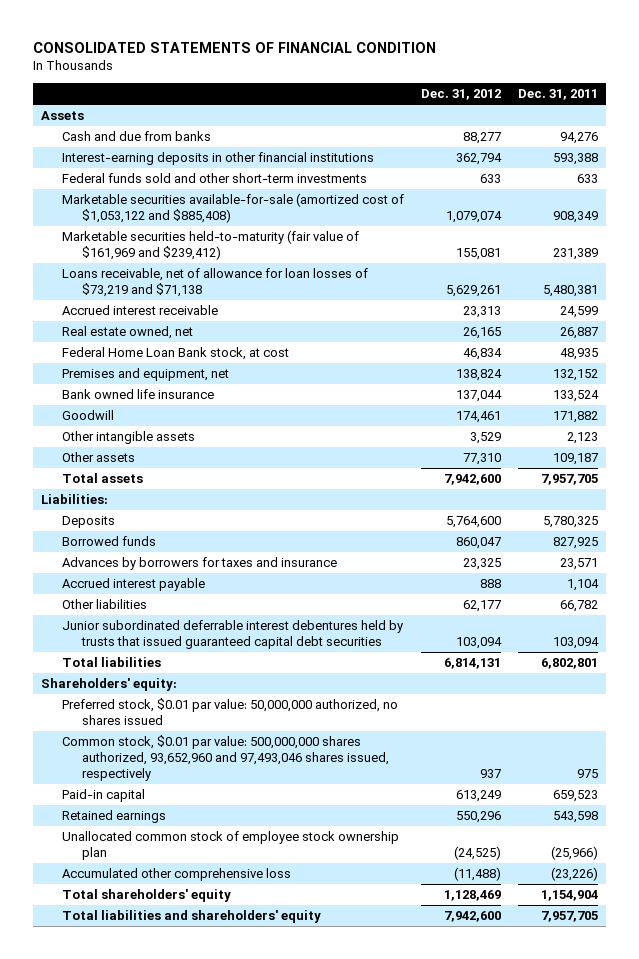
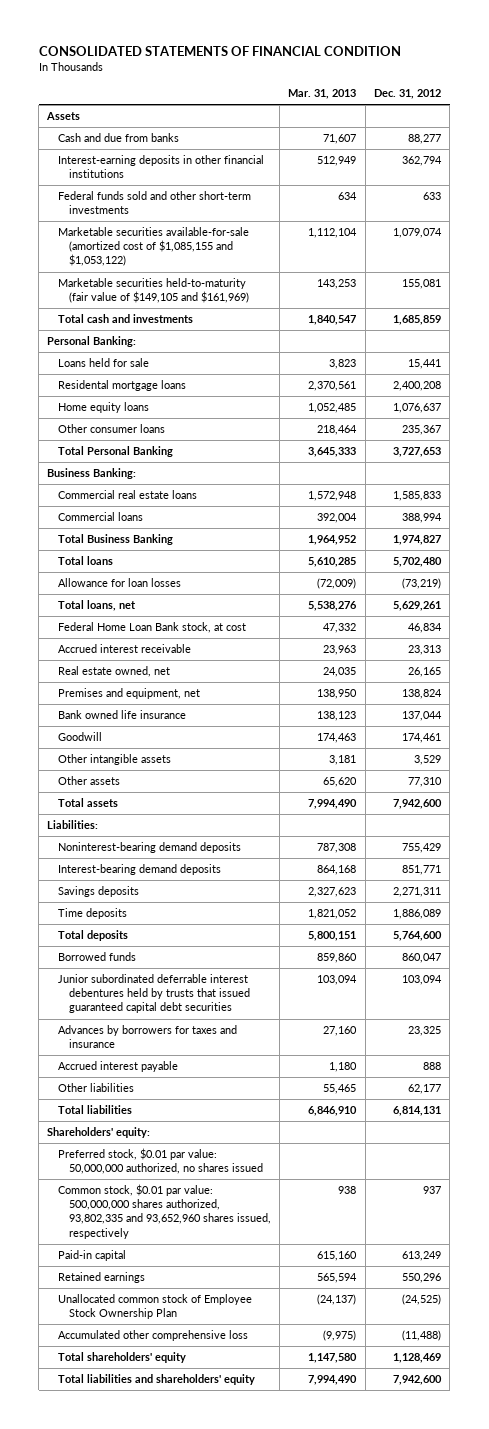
- | Dec. 31, 2012 | Dec. 31, 2011
+ | Mar. 31, 2013 | Dec. 31, 2012
- Marketable securities available-for-sale (amortized cost of $1,053,122 and $885,408) | 1,079,074 | 908,349
- Marketable securities held-to-maturity (fair value of $161,969 and $239,412) | 155,081 | 231,389
- Loans receivable, net of allowance for loan losses of $73,219 and $71,138 | 5,629,261 | 5,480,381
+ Marketable securities available-for-sale (amortized cost of $1,085,155 and $1,053,122) | 1,112,104 | 1,079,074
+ Marketable securities held-to-maturity (fair value of $149,105 and $161,969) | 143,253 | 155,081
+ Total cash and investments | 1,840,547 | 1,685,859
+ Personal Banking:
+ Loans held for sale | 3,823 | 15,441
+ Residental mortgage loans | 2,370,561 | 2,400,208
+ Home equity loans | 1,052,485 | 1,076,637
+ Other consumer loans | 218,464 | 235,367
+ Total Personal Banking | 3,645,333 | 3,727,653
+ Business Banking:
+ Commercial real estate loans | 1,572,948 | 1,585,833
+ Commercial loans | 392,004 | 388,994
+ Total Business Banking | 1,964,952 | 1,974,827
+ Total loans | 5,610,285 | 5,702,480
+ Allowance for loan losses | (72,009) | (73,219)
+ Total loans, net | 5,538,276 | 5,629,261
moved up: Federal Home Loan Bank stock, at cost | 47,332 | 46,834
- Deposits | 5,764,600 | 5,780,325
+ Noninterest-bearing demand deposits | 787,308 | 755,429
+ Interest-bearing demand deposits | 864,168 | 851,771
+ Savings deposits | 2,327,623 | 2,271,311
+ Time deposits | 1,821,052 | 1,886,089
+ Total deposits | 5,800,151 | 5,764,600
moved up: Junior subordinated deferrable interest debentures held by trusts that issued guaranteed capital debt securities | 103,094 | 103,094
- Common stock, $0.01 par value: 500,000,000 shares authorized, 93,652,960 and 97,493,046 shares issued, respectively | 937 | 975
+ Common stock, $0.01 par value: 500,000,000 shares authorized, 93,802,335 and 93,652,960 shares issued, respectively | 938 | 937
- Unallocated common stock of employee stock ownership plan | (24,525) | (25,966)
+ Unallocated common stock of Employee Stock Ownership Plan | (24,137) | (24,525)

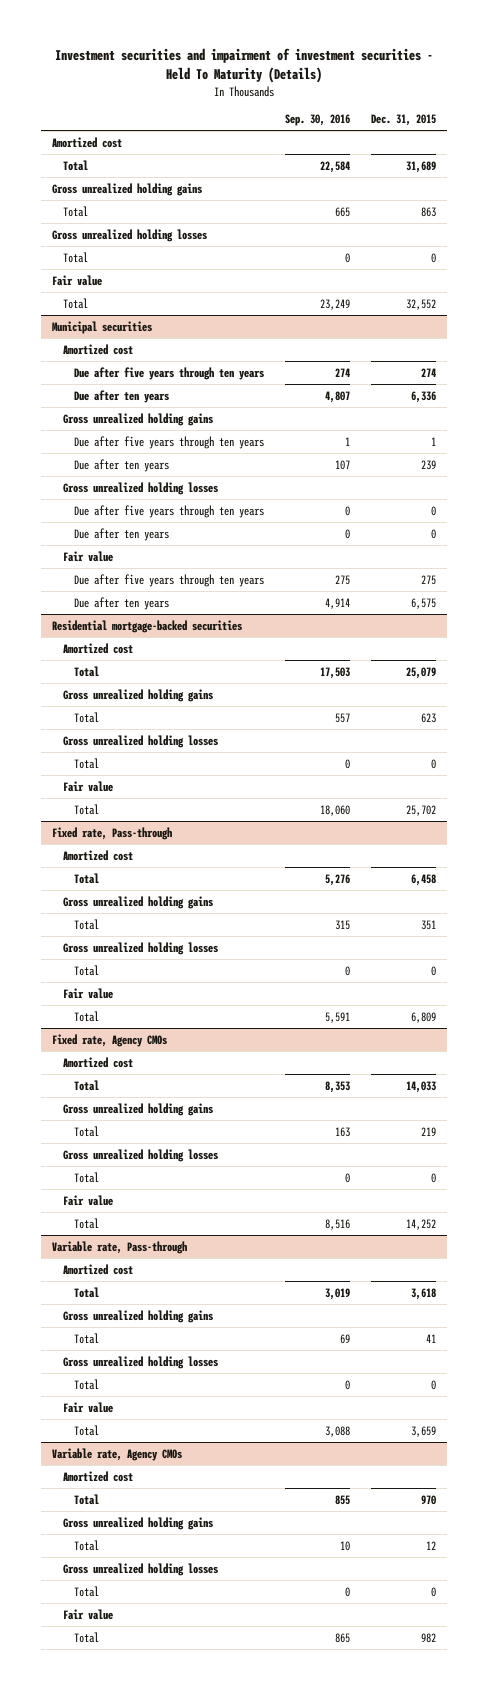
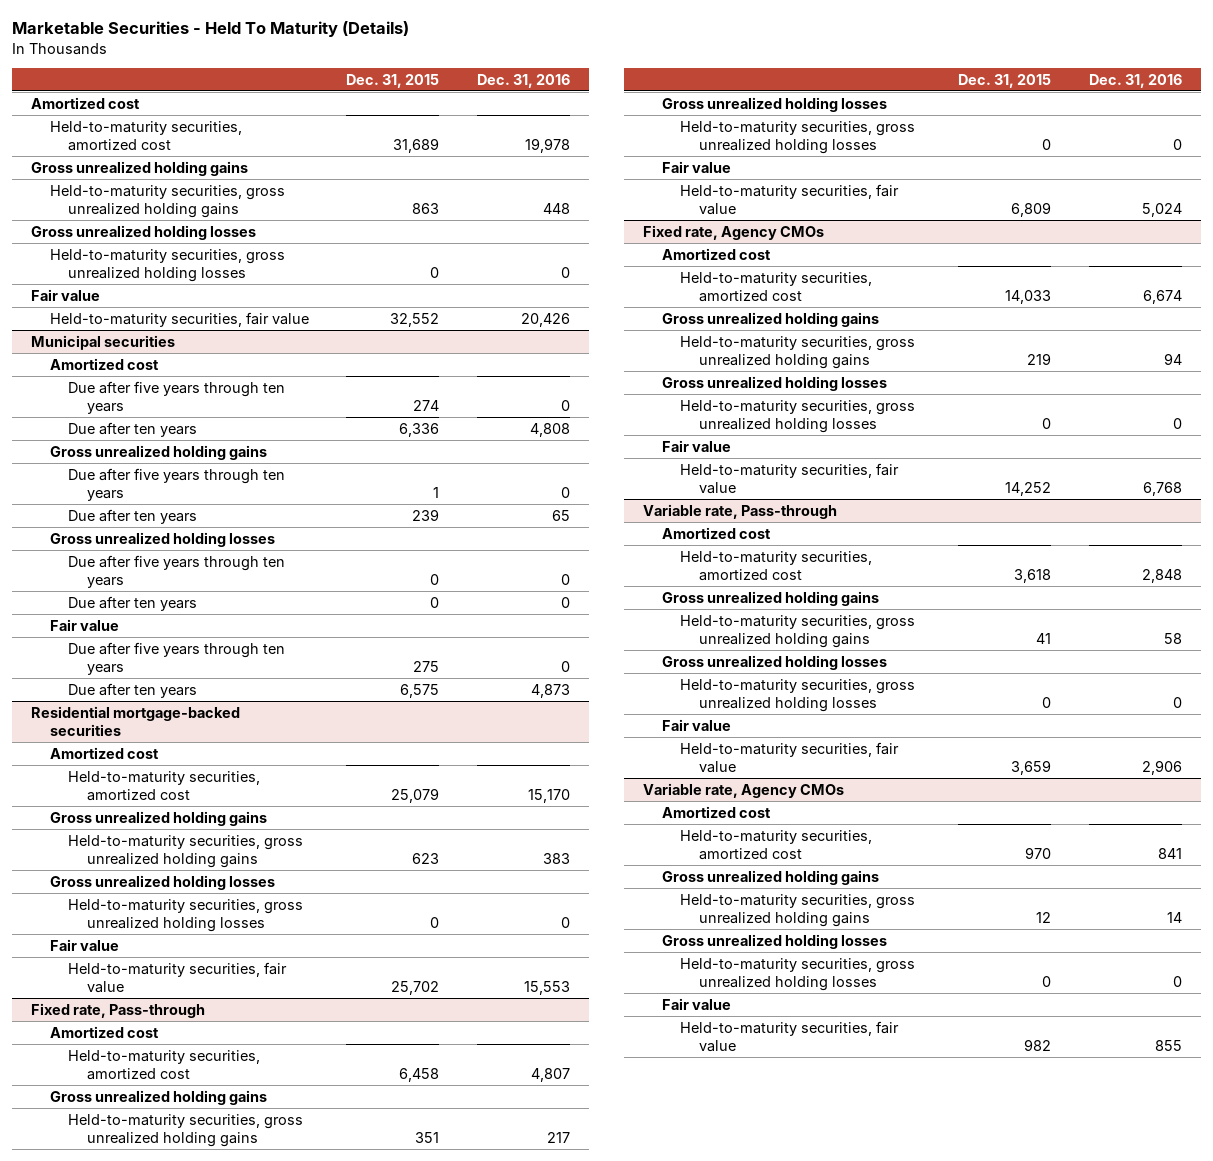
- Investment securities and impairment of investment securities - Held To Maturity (Details)
+ Marketable Securities - Held To Maturity (Details)
- | Sep. 30, 2016 | Dec. 31, 2015
+ | Dec. 31, 2015 | Dec. 31, 2016
- Total | 22,584 | 31,689
+ Held-to-maturity securities, amortized cost | 31,689 | 19,978
- Total | 665 | 863
+ Held-to-maturity securities, gross unrealized holding gains | 863 | 448
- Total | 0 | 0
+ Held-to-maturity securities, gross unrealized holding losses | 0 | 0
- Total | 23,249 | 32,552
+ Held-to-maturity securities, fair value | 32,552 | 20,426
@ Residential mortgage-backed securities
- Total | 17,503 | 25,079
+ Held-to-maturity securities, amortized cost | 25,079 | 15,170
- Total | 557 | 623
+ Held-to-maturity securities, gross unrealized holding gains | 623 | 383
- Total | 0 | 0
+ Held-to-maturity securities, gross unrealized holding losses | 0 | 0
- Total | 18,060 | 25,702
+ Held-to-maturity securities, fair value | 25,702 | 15,553
@ Fixed rate, Pass-through
- Total | 5,276 | 6,458
+ Held-to-maturity securities, amortized cost | 6,458 | 4,807
- Total | 315 | 351
+ Held-to-maturity securities, gross unrealized holding gains | 351 | 217
- Total | 0 | 0
+ Held-to-maturity securities, gross unrealized holding losses | 0 | 0
- Total | 5,591 | 6,809
+ Held-to-maturity securities, fair value | 6,809 | 5,024
@ Fixed rate, Agency CMOs
- Total | 8,353 | 14,033
+ Held-to-maturity securities, amortized cost | 14,033 | 6,674
- Total | 163 | 219
+ Held-to-maturity securities, gross unrealized holding gains | 219 | 94
- Total | 0 | 0
+ Held-to-maturity securities, gross unrealized holding losses | 0 | 0
- Total | 8,516 | 14,252
+ Held-to-maturity securities, fair value | 14,252 | 6,768
@ Variable rate, Pass-through
- Total | 3,019 | 3,618
+ Held-to-maturity securities, amortized cost | 3,618 | 2,848
- Total | 69 | 41
+ Held-to-maturity securities, gross unrealized holding gains | 41 | 58
- Total | 0 | 0
+ Held-to-maturity securities, gross unrealized holding losses | 0 | 0
- Total | 3,088 | 3,659
+ Held-to-maturity securities, fair value | 3,659 | 2,906
@ Variable rate, Agency CMOs
- Total | 855 | 970
+ Held-to-maturity securities, amortized cost | 970 | 841
- Total | 10 | 12
+ Held-to-maturity securities, gross unrealized holding gains | 12 | 14
- Total | 0 | 0
+ Held-to-maturity securities, gross unrealized holding losses | 0 | 0
- Total | 865 | 982
+ Held-to-maturity securities, fair value | 982 | 855

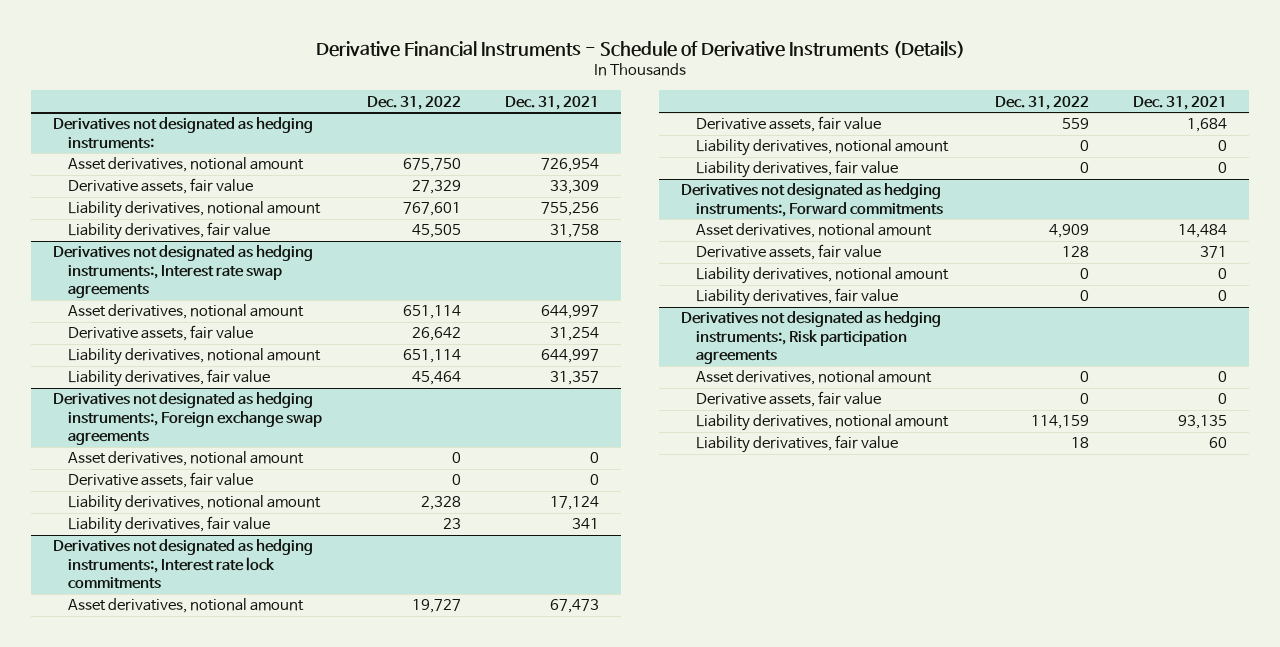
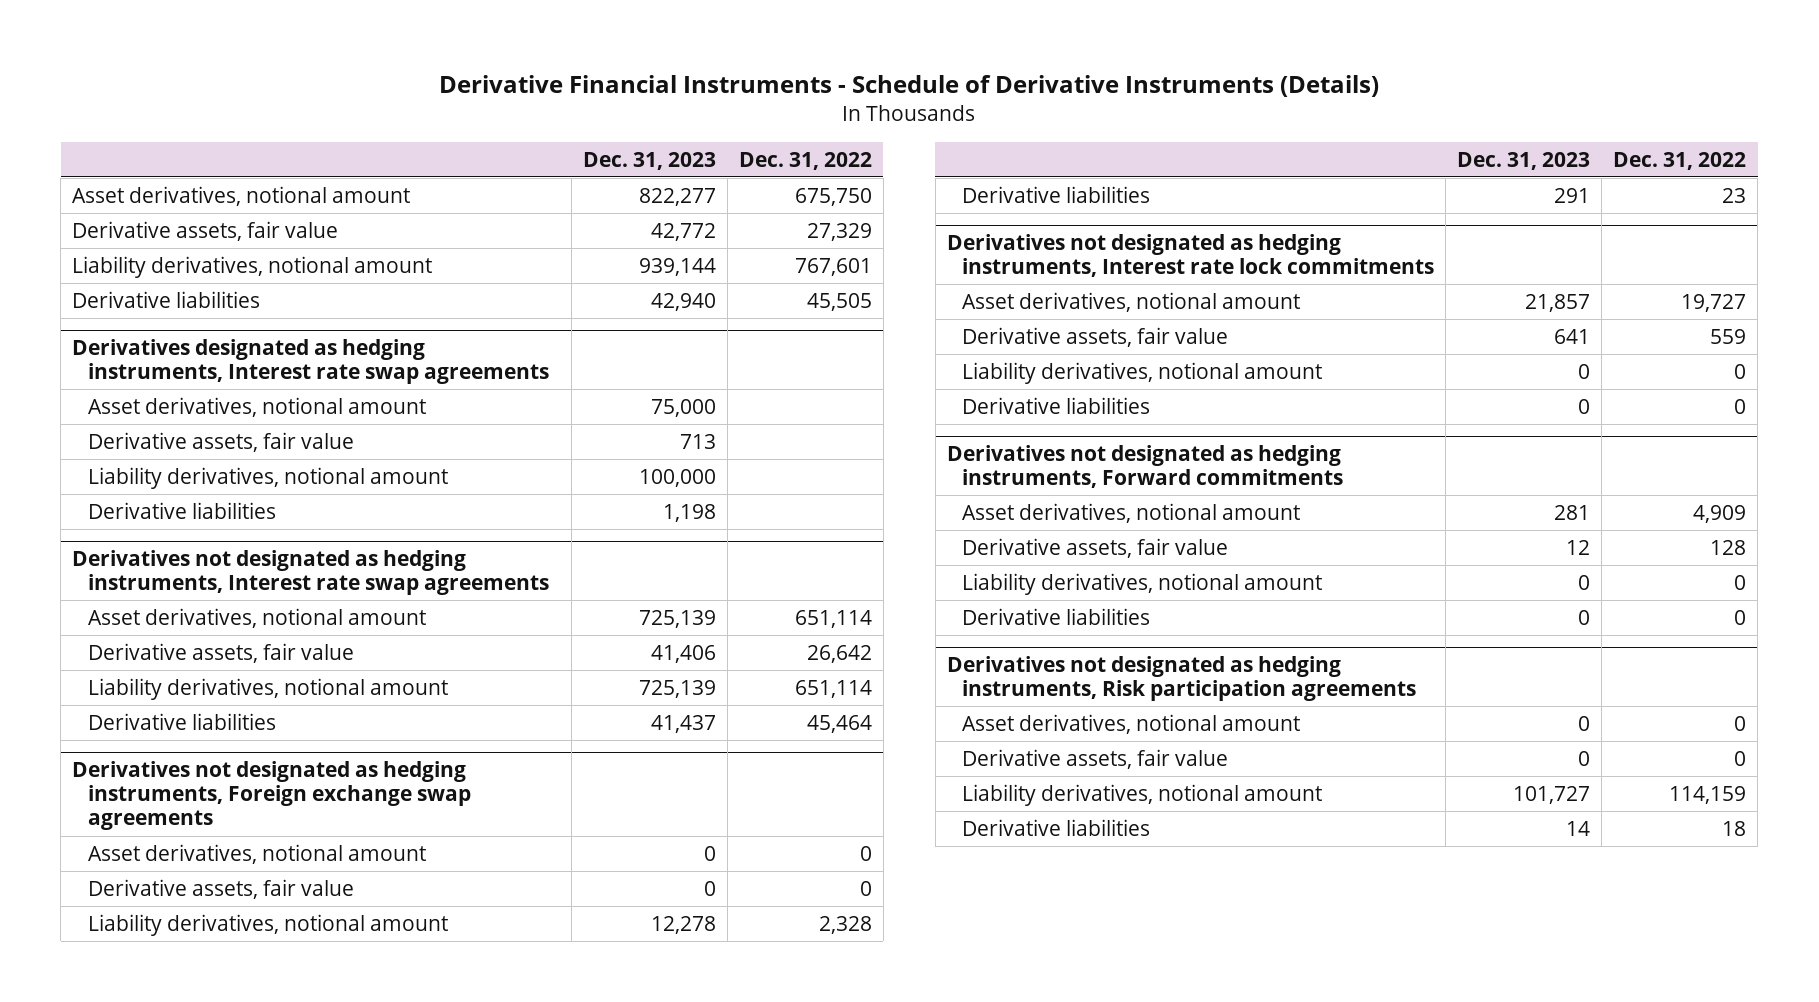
- | Dec. 31, 2022 | Dec. 31, 2021
+ | Dec. 31, 2023 | Dec. 31, 2022
- Derivatives not designated as hedging instruments:
- Liability derivatives, fair value | 45,505 | 31,758
- Derivatives not designated as hedging instruments:, Interest rate swap agreements
+ Derivative liabilities | 42,940 | 45,505
+ Derivatives designated as hedging instruments, Interest rate swap agreements
+ Asset derivatives, notional amount | 75,000 |
+ Derivative assets, fair value | 713 |
+ Liability derivatives, notional amount | 100,000 |
+ Derivative liabilities | 1,198 |
+ Derivatives not designated as hedging instruments, Interest rate swap agreements
- Liability derivatives, fair value | 45,464 | 31,357
- Derivatives not designated as hedging instruments:, Foreign exchange swap agreements
+ Derivative liabilities | 41,437 | 45,464
+ Derivatives not designated as hedging instruments, Foreign exchange swap agreements
- Liability derivatives, fair value | 23 | 341
- Derivatives not designated as hedging instruments:, Interest rate lock commitments
+ Derivative liabilities | 291 | 23
+ Derivatives not designated as hedging instruments, Interest rate lock commitments
- Liability derivatives, fair value | 0 | 0
- Derivatives not designated as hedging instruments:, Forward commitments
+ Derivative liabilities | 0 | 0
+ Derivatives not designated as hedging instruments, Forward commitments
- Liability derivatives, fair value | 0 | 0
- Derivatives not designated as hedging instruments:, Risk participation agreements
+ Derivative liabilities | 0 | 0
+ Derivatives not designated as hedging instruments, Risk participation agreements
- Liability derivatives, fair value | 18 | 60
+ Derivative liabilities | 14 | 18

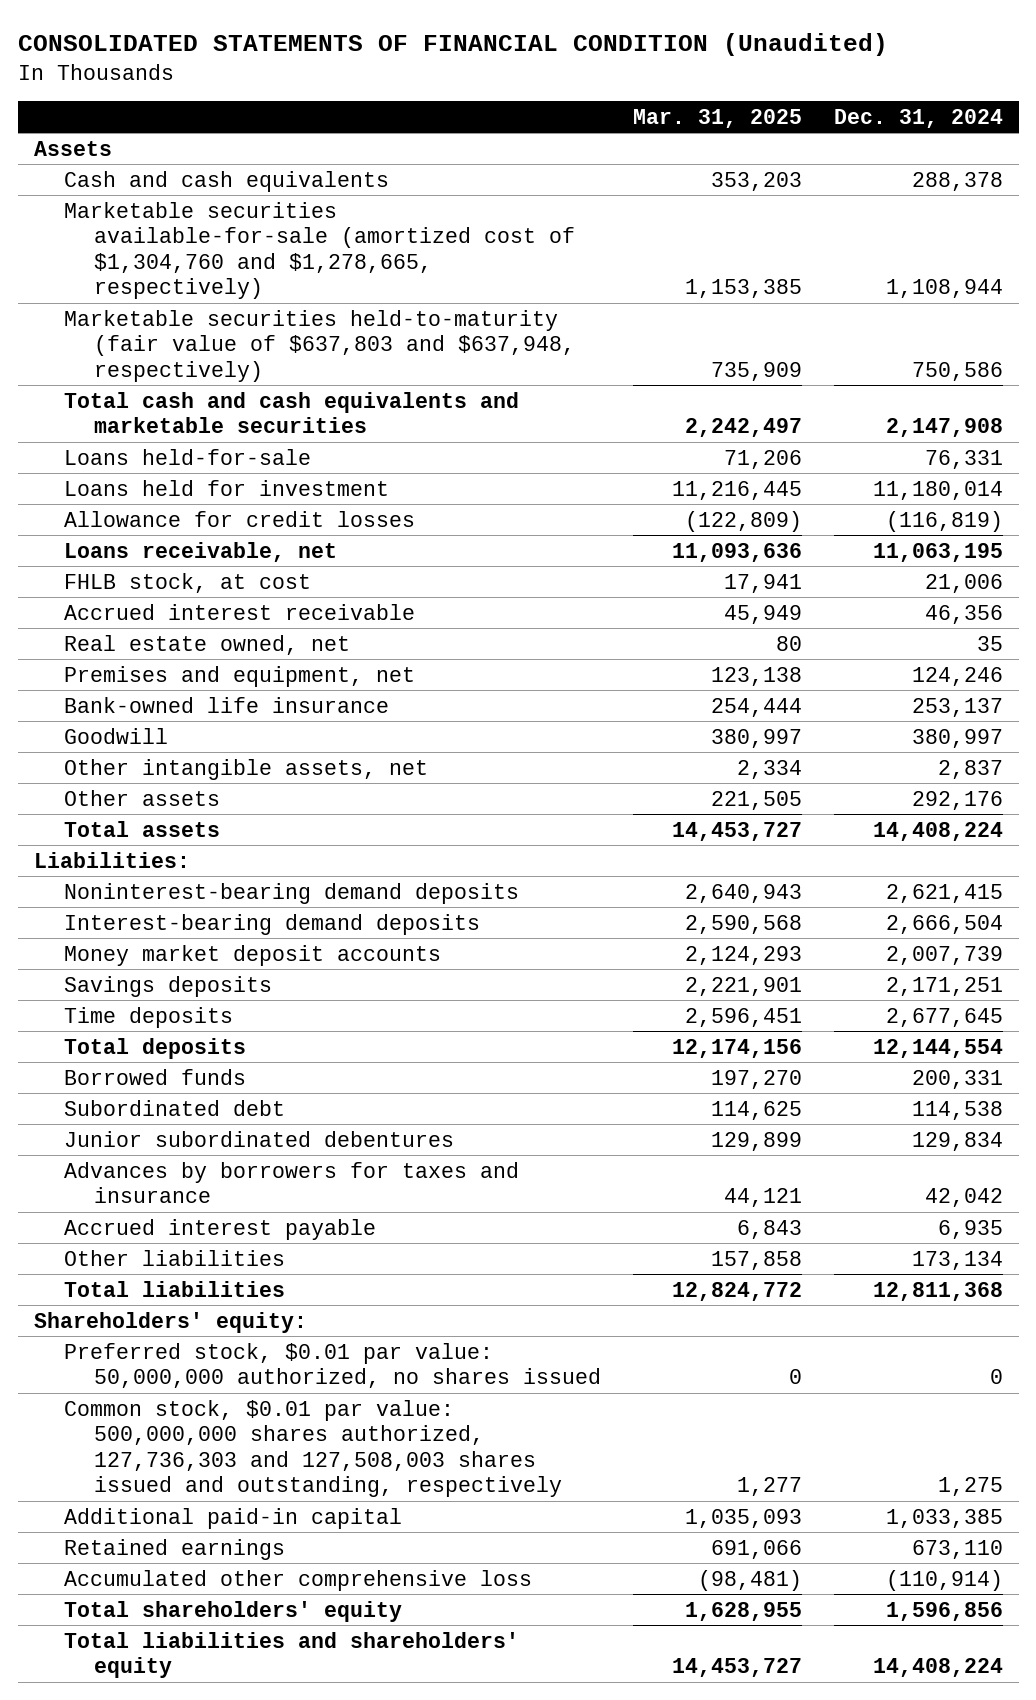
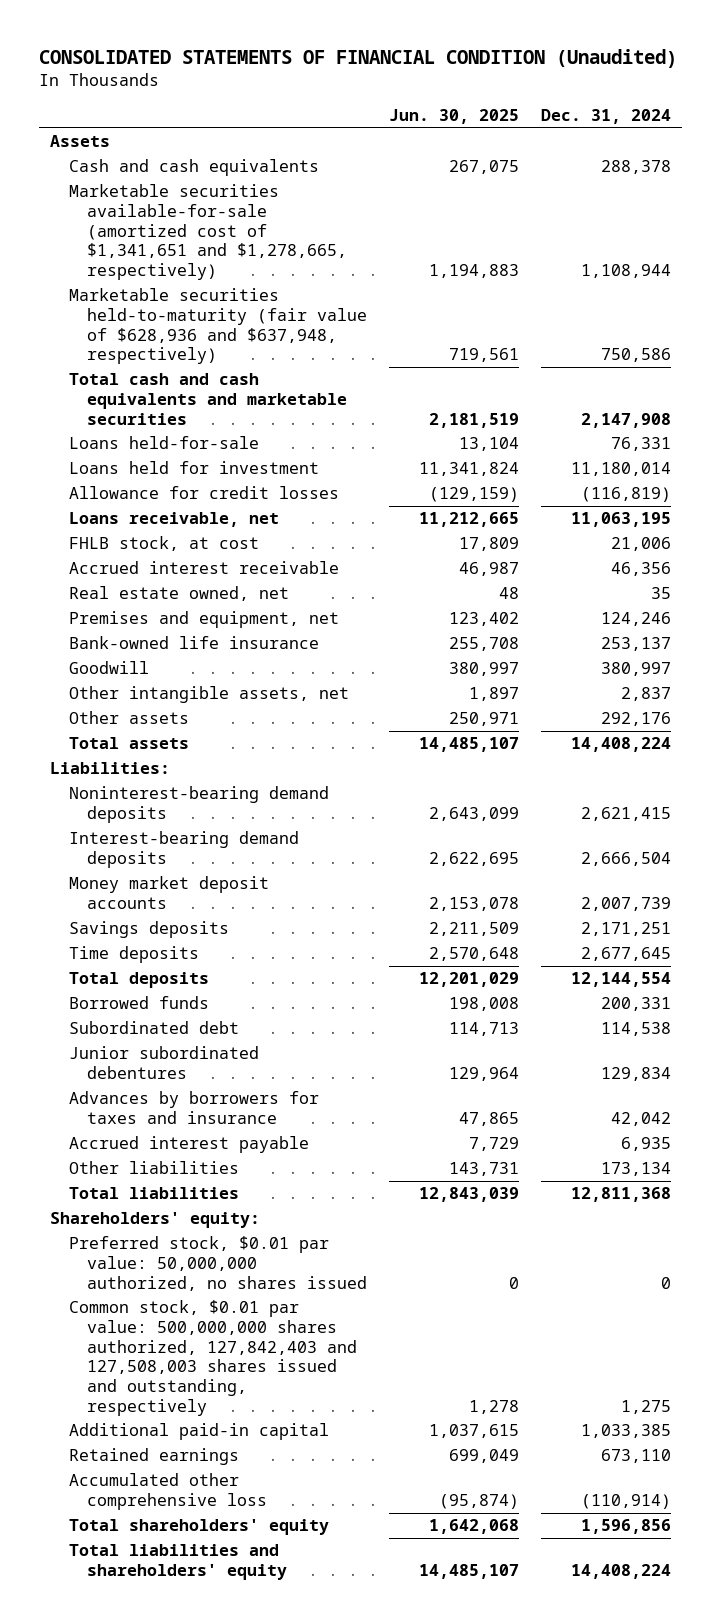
- | Mar. 31, 2025 | Dec. 31, 2024
+ | Jun. 30, 2025 | Dec. 31, 2024
- Marketable securities available-for-sale (amortized cost of $1,304,760 and $1,278,665, respectively) | 1,153,385 | 1,108,944
- Marketable securities held-to-maturity (fair value of $637,803 and $637,948, respectively) | 735,909 | 750,586
+ Marketable securities available-for-sale (amortized cost of $1,341,651 and $1,278,665, respectively) | 1,194,883 | 1,108,944
+ Marketable securities held-to-maturity (fair value of $628,936 and $637,948, respectively) | 719,561 | 750,586
- Common stock, $0.01 par value: 500,000,000 shares authorized, 127,736,303 and 127,508,003 shares issued and outstanding, respectively | 1,277 | 1,275
+ Common stock, $0.01 par value: 500,000,000 shares authorized, 127,842,403 and 127,508,003 shares issued and outstanding, respectively | 1,278 | 1,275

